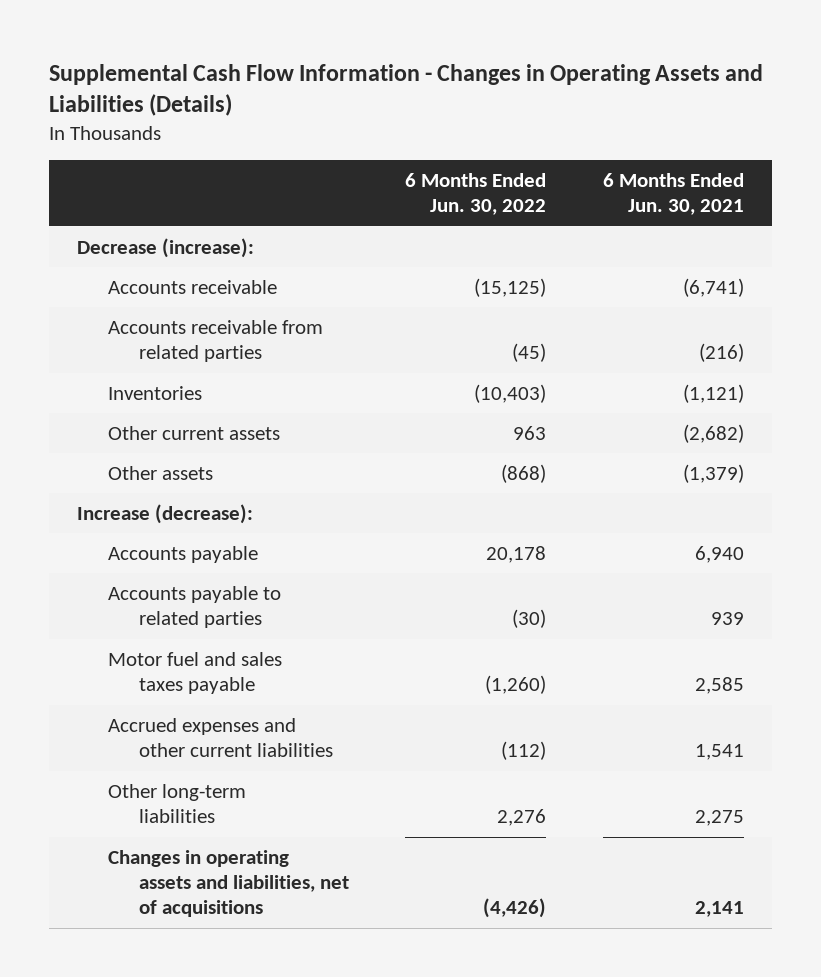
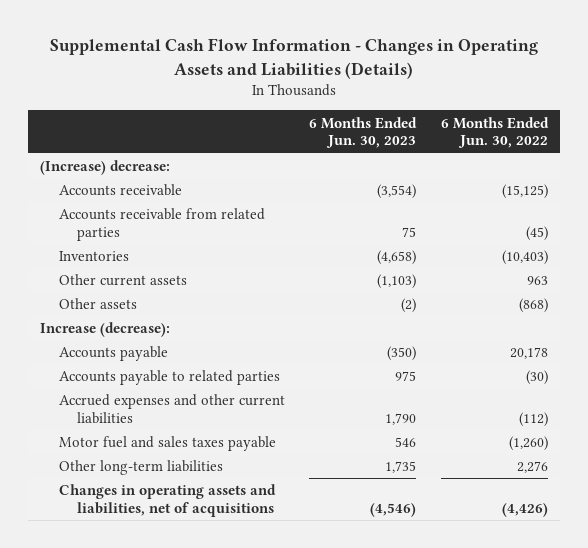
- | 6 Months Ended Jun. 30, 2022 | 6 Months Ended Jun. 30, 2021
+ | 6 Months Ended Jun. 30, 2023 | 6 Months Ended Jun. 30, 2022
- Decrease (increase):
+ (Increase) decrease:
moved down: Motor fuel and sales taxes payable | 546 | (1,260)

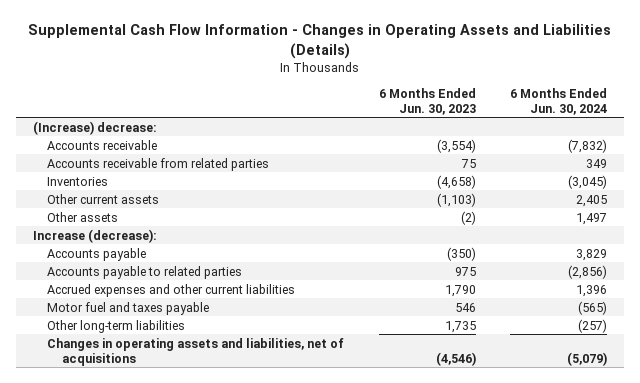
- | 6 Months Ended Jun. 30, 2023 | 6 Months Ended Jun. 30, 2022
+ | 6 Months Ended Jun. 30, 2023 | 6 Months Ended Jun. 30, 2024
- Motor fuel and sales taxes payable | 546 | (1,260)
+ Motor fuel and taxes payable | 546 | (565)

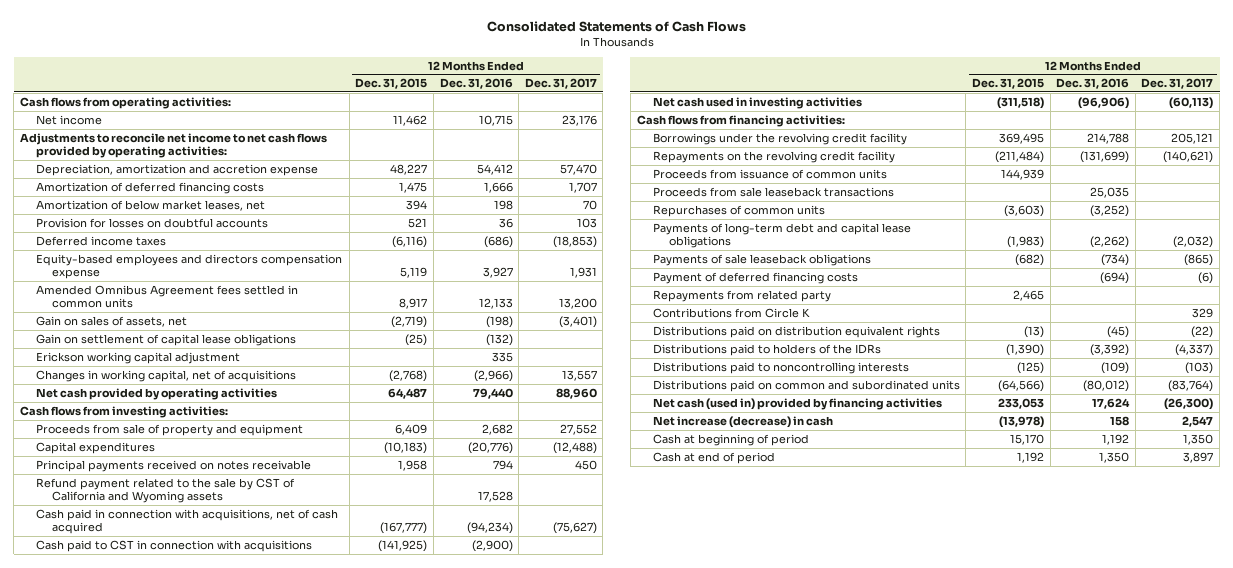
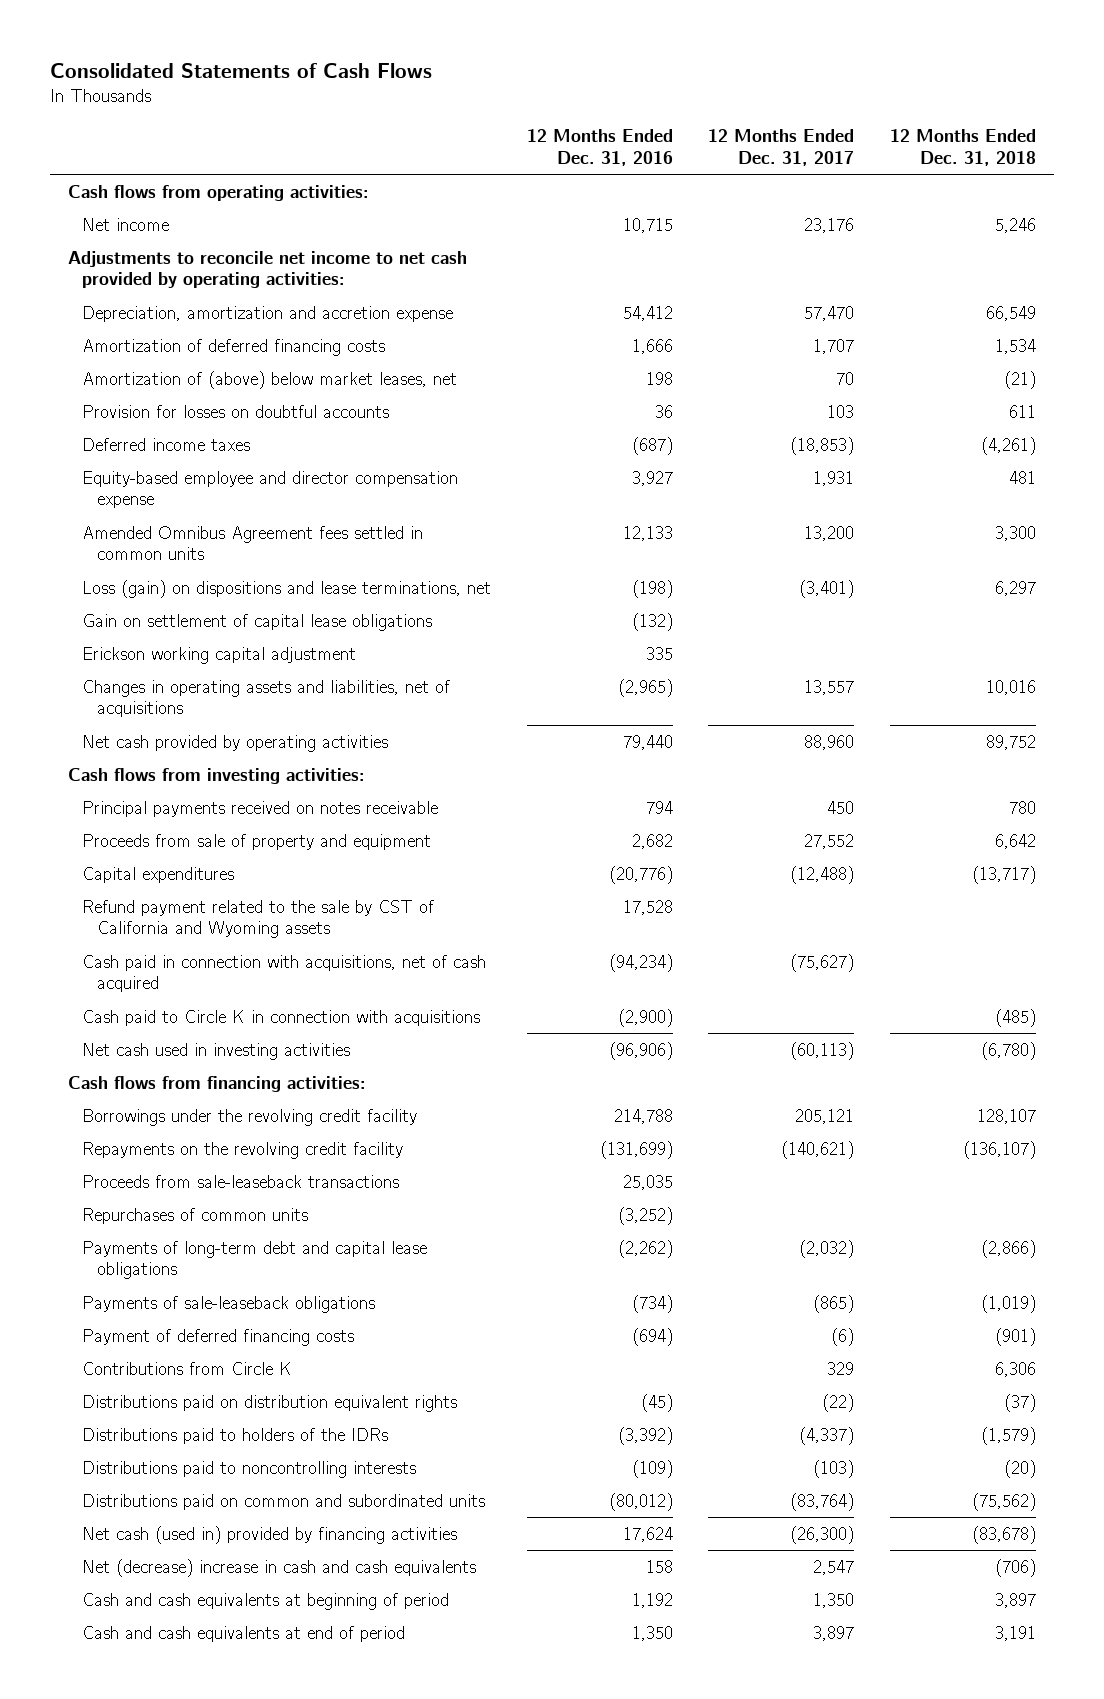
- | 12 Months Ended Dec. 31, 2015 | 12 Months Ended Dec. 31, 2016 | 12 Months Ended Dec. 31, 2017
+ | 12 Months Ended Dec. 31, 2016 | 12 Months Ended Dec. 31, 2017 | 12 Months Ended Dec. 31, 2018
- Adjustments to reconcile net income to net cash flows provided by operating activities:
+ Adjustments to reconcile net income to net cash provided by operating activities:
- Amortization of below market leases, net | 394 | 198 | 70
+ Amortization of (above) below market leases, net | 198 | 70 | (21)
- Deferred income taxes | (6,116) | (686) | (18,853)
- Equity-based employees and directors compensation expense | 5,119 | 3,927 | 1,931
+ Deferred income taxes | (687) | (18,853) | (4,261)
+ Equity-based employee and director compensation expense | 3,927 | 1,931 | 481
- Gain on sales of assets, net | (2,719) | (198) | (3,401)
+ Loss (gain) on dispositions and lease terminations, net | (198) | (3,401) | 6,297
- Changes in working capital, net of acquisitions | (2,768) | (2,966) | 13,557
+ Changes in operating assets and liabilities, net of acquisitions | (2,965) | 13,557 | 10,016
moved up: Principal payments received on notes receivable | 794 | 450 | 780
- Cash paid to CST in connection with acquisitions | (141,925) | (2,900) |
+ Cash paid to Circle K in connection with acquisitions | (2,900) | | (485)
- Proceeds from issuance of common units | 144,939 | |
- Proceeds from sale leaseback transactions | | 25,035 |
+ Proceeds from sale-leaseback transactions | 25,035 | |
- Payments of sale leaseback obligations | (682) | (734) | (865)
+ Payments of sale-leaseback obligations | (734) | (865) | (1,019)
- Repayments from related party | 2,465 | |
- Net increase (decrease) in cash | (13,978) | 158 | 2,547
- Cash at beginning of period | 15,170 | 1,192 | 1,350
- Cash at end of period | 1,192 | 1,350 | 3,897
+ Net (decrease) increase in cash and cash equivalents | 158 | 2,547 | (706)
+ Cash and cash equivalents at beginning of period | 1,192 | 1,350 | 3,897
+ Cash and cash equivalents at end of period | 1,350 | 3,897 | 3,191

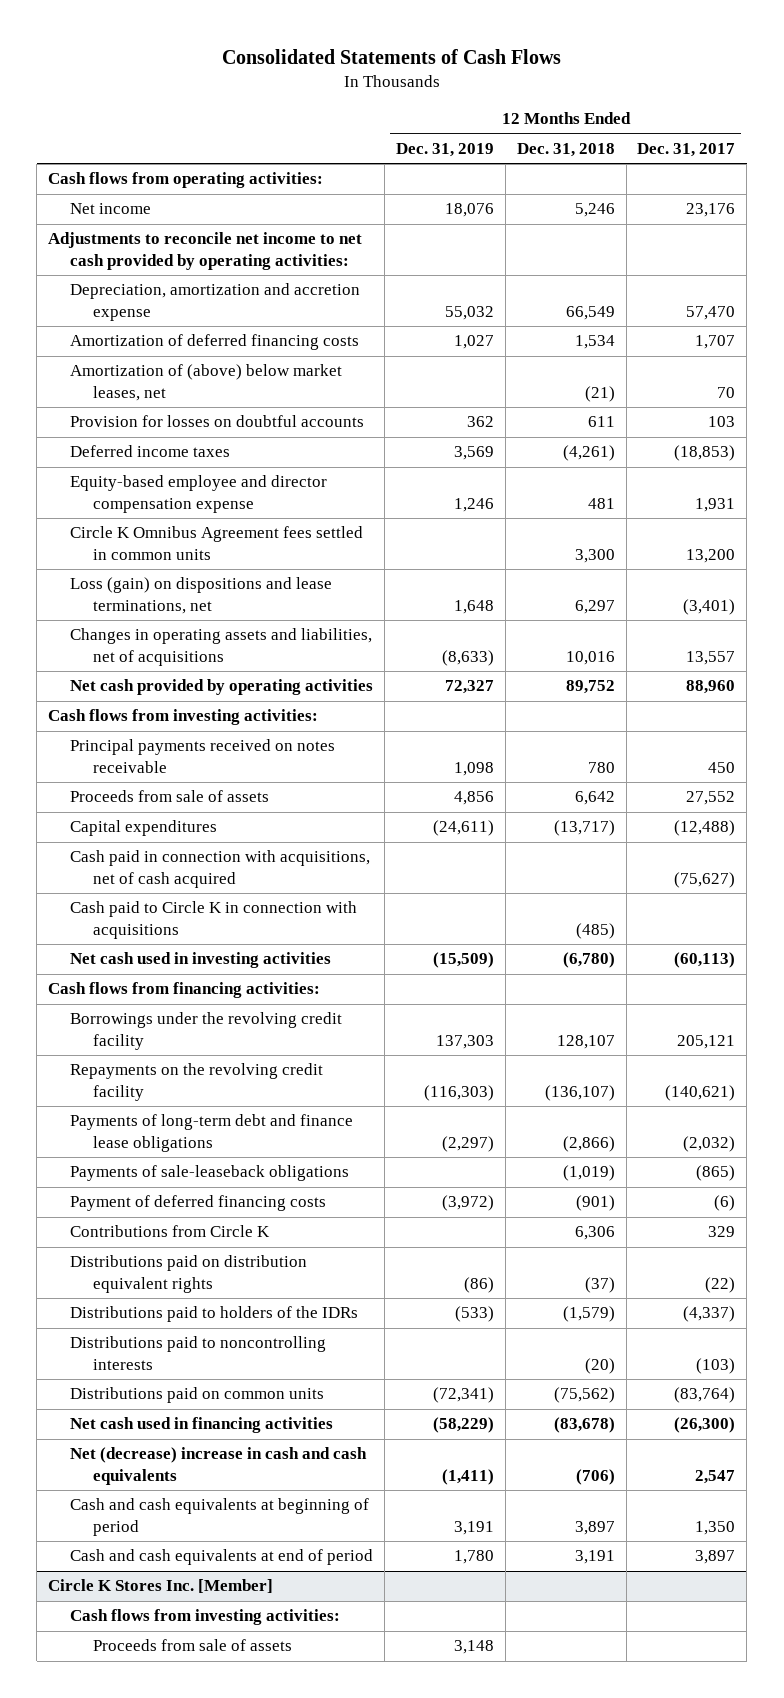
- | 12 Months Ended Dec. 31, 2016 | 12 Months Ended Dec. 31, 2017 | 12 Months Ended Dec. 31, 2018
+ | 12 Months Ended Dec. 31, 2019 | 12 Months Ended Dec. 31, 2018 | 12 Months Ended Dec. 31, 2017
- Amended Omnibus Agreement fees settled in common units | 12,133 | 13,200 | 3,300
+ Circle K Omnibus Agreement fees settled in common units | | 3,300 | 13,200
- Gain on settlement of capital lease obligations | (132) | |
- Erickson working capital adjustment | 335 | |
- Proceeds from sale of property and equipment | 2,682 | 27,552 | 6,642
+ Proceeds from sale of assets | 4,856 | 6,642 | 27,552
- Refund payment related to the sale by CST of California and Wyoming assets | 17,528 | |
- Proceeds from sale-leaseback transactions | 25,035 | |
- Repurchases of common units | (3,252) | |
- Payments of long-term debt and capital lease obligations | (2,262) | (2,032) | (2,866)
+ Payments of long-term debt and finance lease obligations | (2,297) | (2,866) | (2,032)
- Distributions paid on common and subordinated units | (80,012) | (83,764) | (75,562)
- Net cash (used in) provided by financing activities | 17,624 | (26,300) | (83,678)
+ Distributions paid on common units | (72,341) | (75,562) | (83,764)
+ Net cash used in financing activities | (58,229) | (83,678) | (26,300)
+ Circle K Stores Inc. [Member]
+ Cash flows from investing activities:
+ Proceeds from sale of assets | 3,148 | |

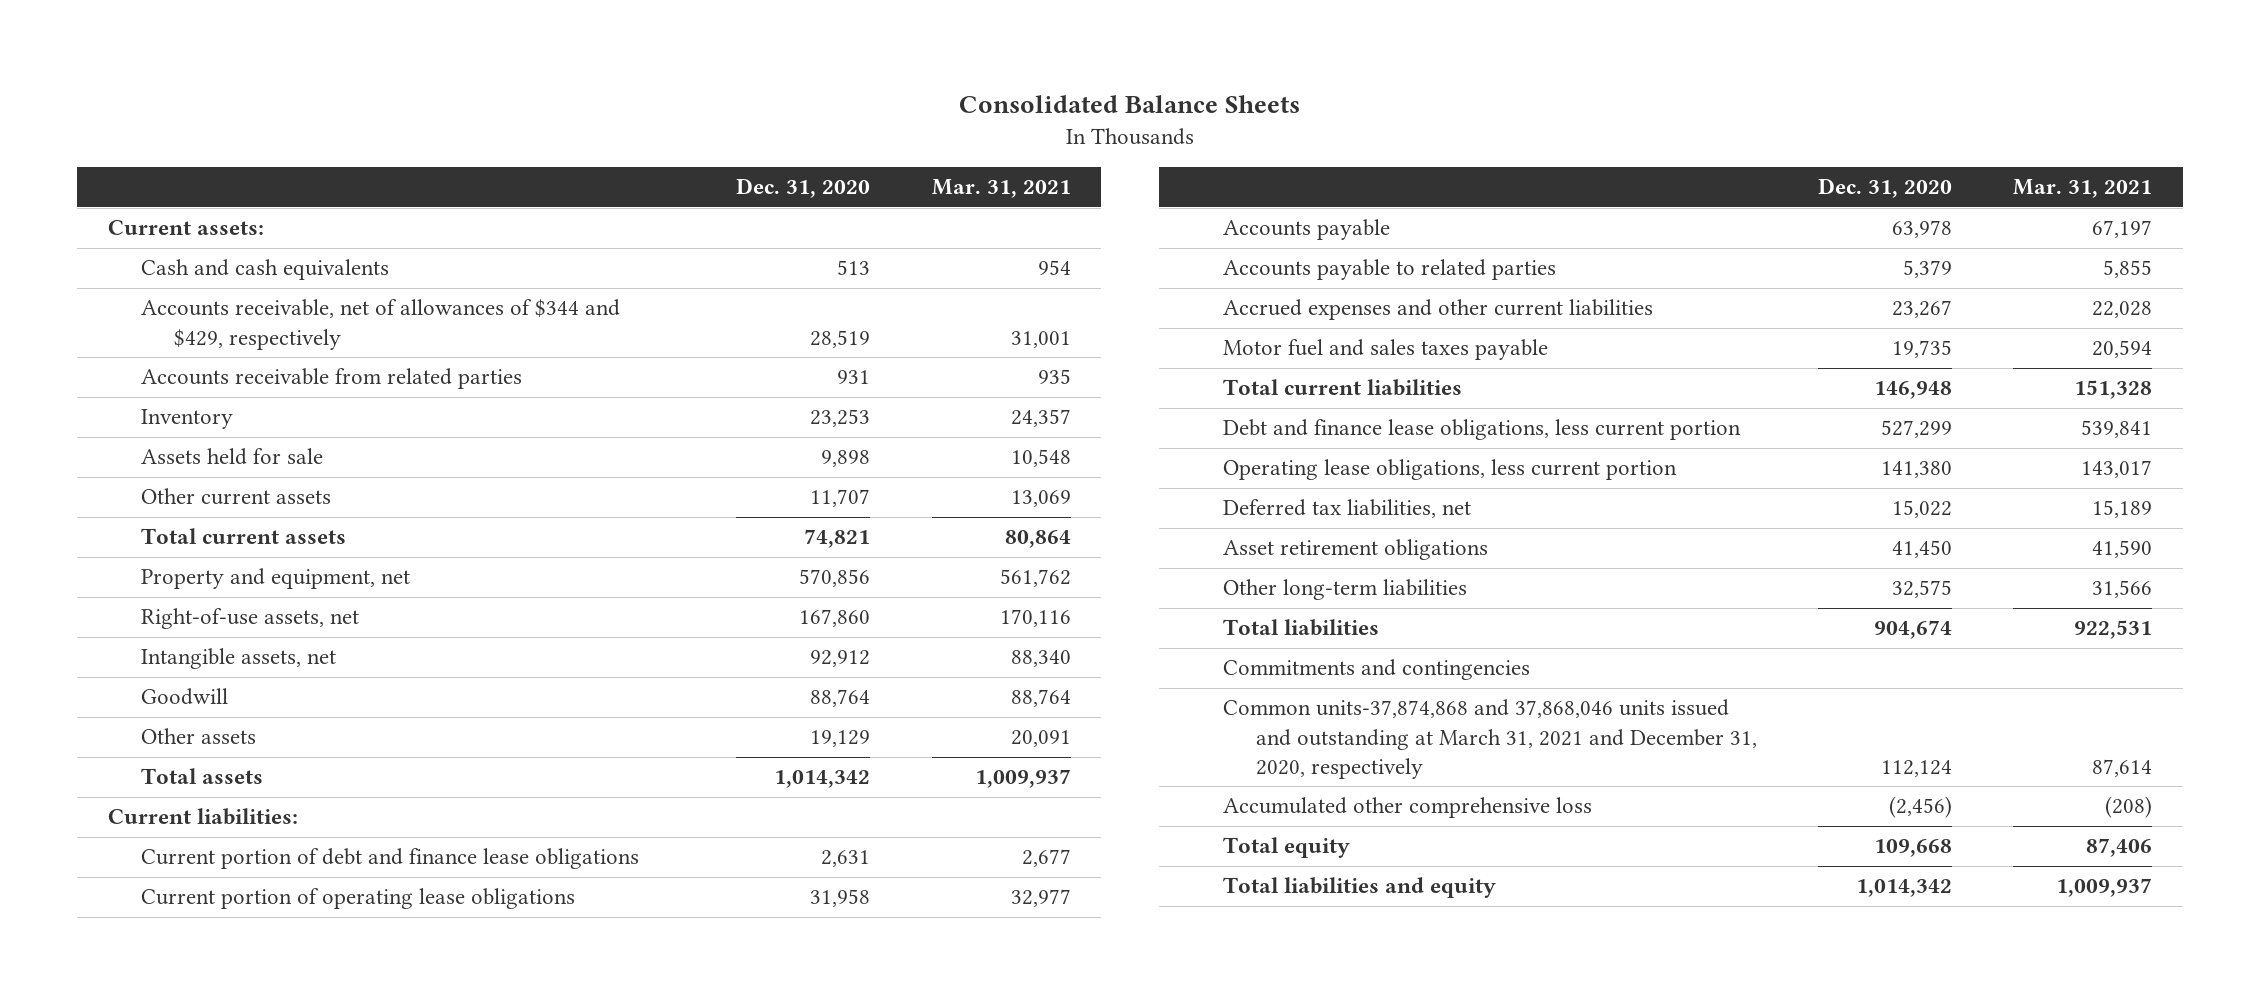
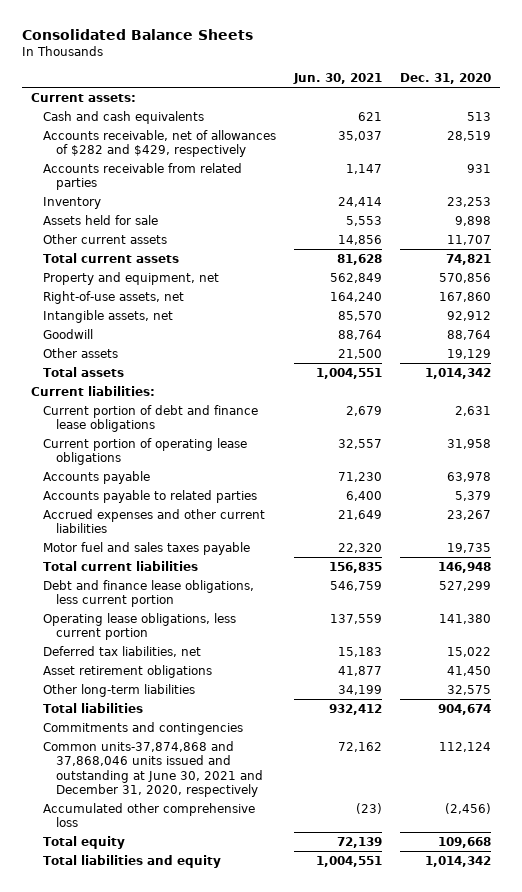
- | Dec. 31, 2020 | Mar. 31, 2021
+ | Jun. 30, 2021 | Dec. 31, 2020
- Accounts receivable, net of allowances of $344 and $429, respectively | 28,519 | 31,001
+ Accounts receivable, net of allowances of $282 and $429, respectively | 35,037 | 28,519
- Common units-37,874,868 and 37,868,046 units issued and outstanding at March 31, 2021 and December 31, 2020, respectively | 112,124 | 87,614
+ Common units-37,874,868 and 37,868,046 units issued and outstanding at June 30, 2021 and December 31, 2020, respectively | 72,162 | 112,124

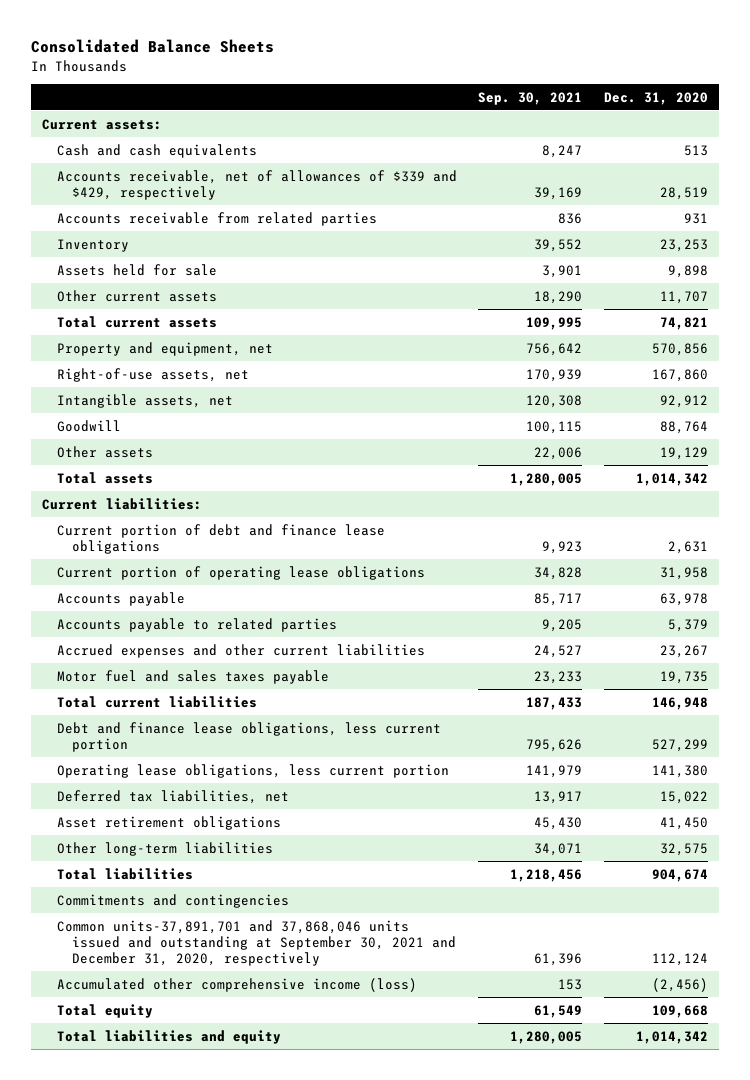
- | Jun. 30, 2021 | Dec. 31, 2020
+ | Sep. 30, 2021 | Dec. 31, 2020
- Accounts receivable, net of allowances of $282 and $429, respectively | 35,037 | 28,519
+ Accounts receivable, net of allowances of $339 and $429, respectively | 39,169 | 28,519
- Common units-37,874,868 and 37,868,046 units issued and outstanding at June 30, 2021 and December 31, 2020, respectively | 72,162 | 112,124
- Accumulated other comprehensive loss | (23) | (2,456)
+ Common units-37,891,701 and 37,868,046 units issued and outstanding at September 30, 2021 and December 31, 2020, respectively | 61,396 | 112,124
+ Accumulated other comprehensive income (loss) | 153 | (2,456)

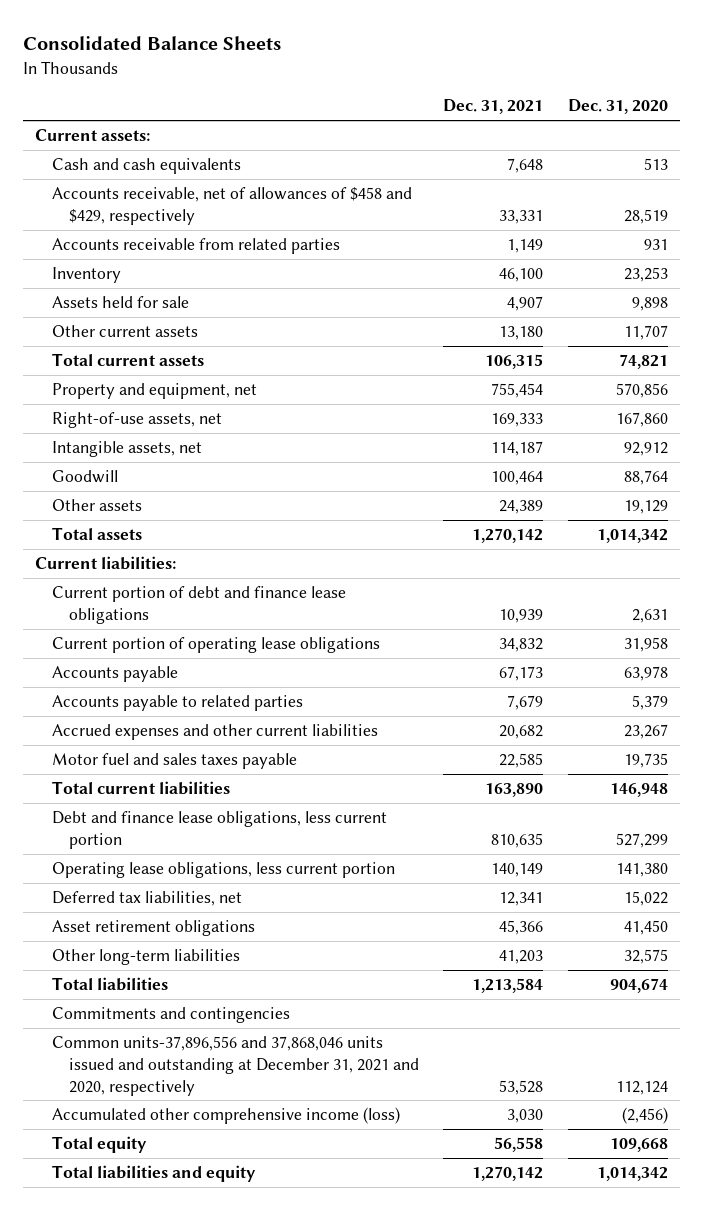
- | Sep. 30, 2021 | Dec. 31, 2020
+ | Dec. 31, 2021 | Dec. 31, 2020
- Accounts receivable, net of allowances of $339 and $429, respectively | 39,169 | 28,519
+ Accounts receivable, net of allowances of $458 and $429, respectively | 33,331 | 28,519
- Common units-37,891,701 and 37,868,046 units issued and outstanding at September 30, 2021 and December 31, 2020, respectively | 61,396 | 112,124
+ Common units-37,896,556 and 37,868,046 units issued and outstanding at December 31, 2021 and 2020, respectively | 53,528 | 112,124

